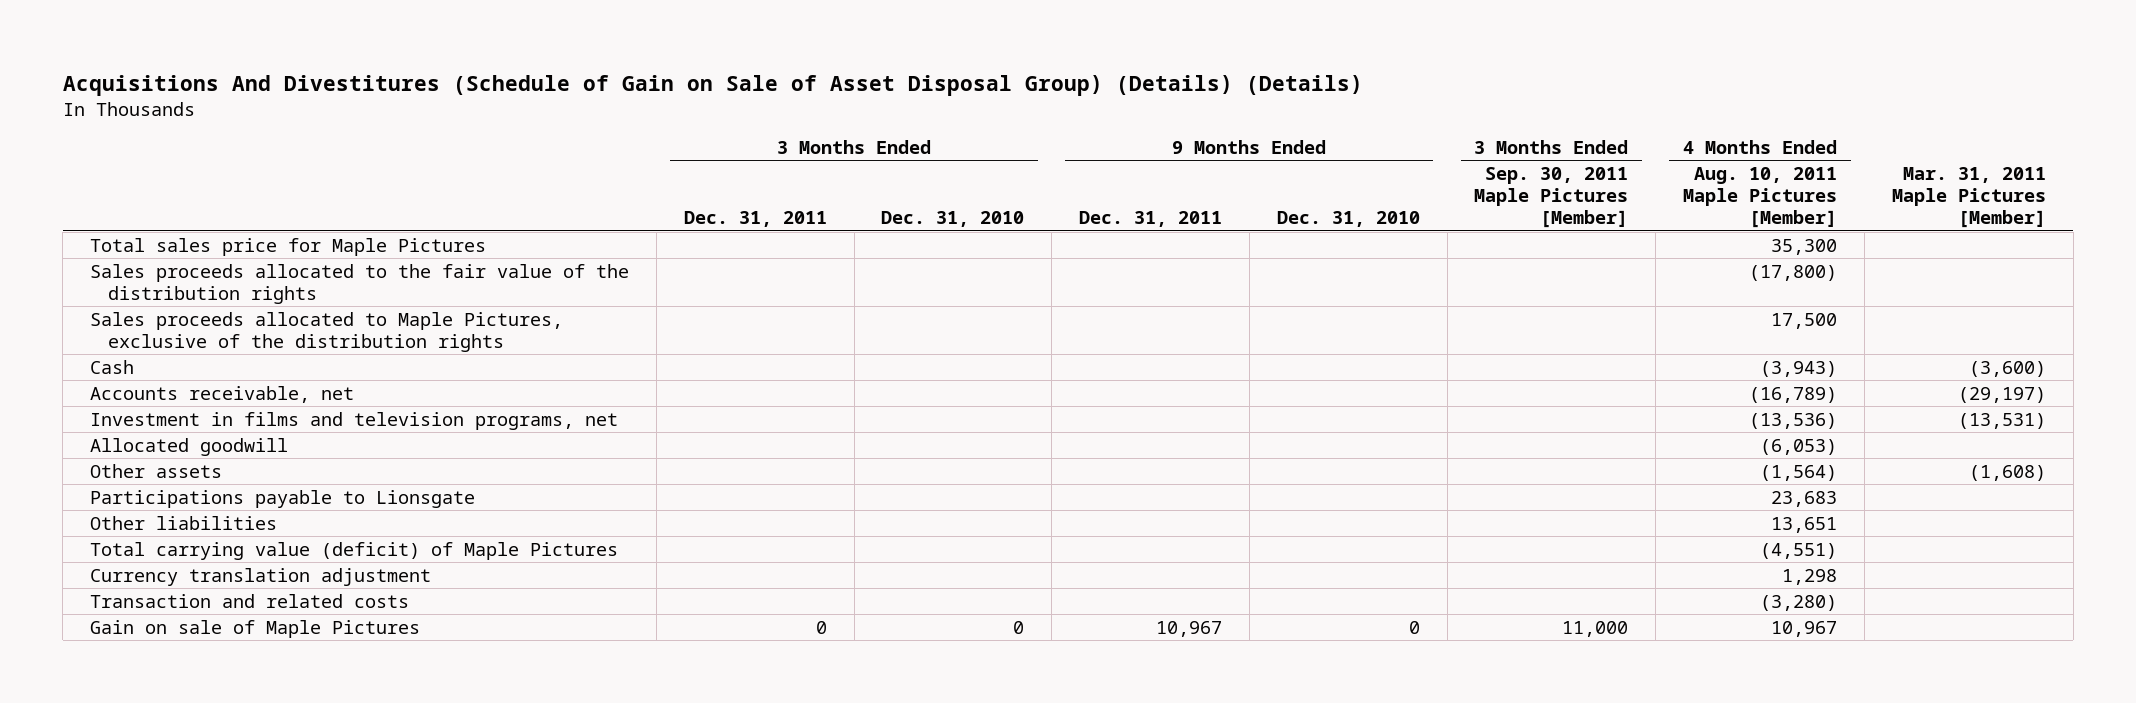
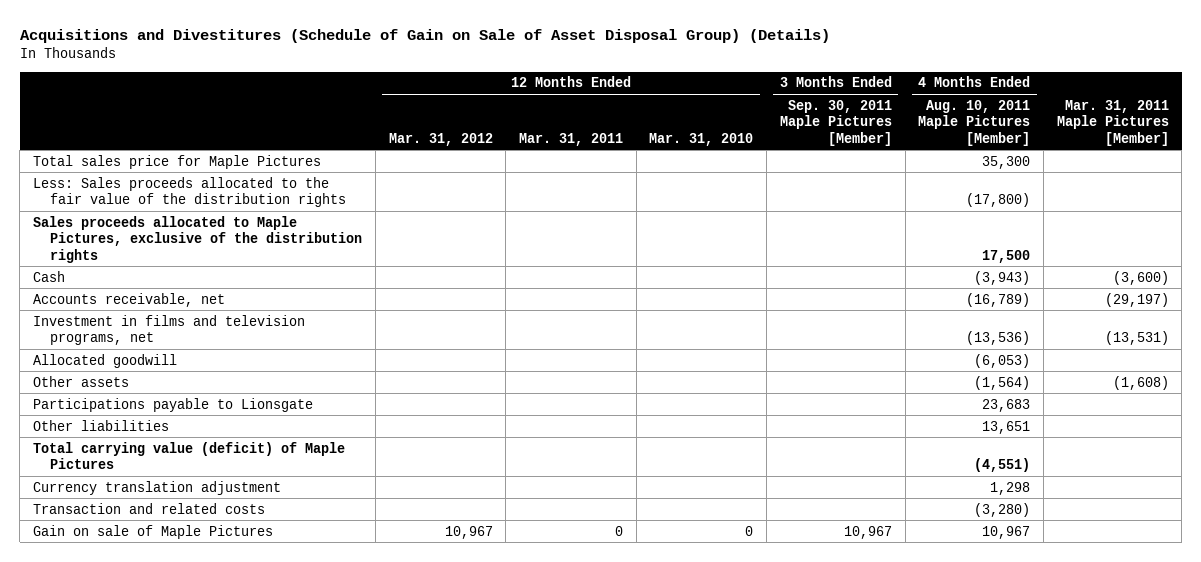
- Acquisitions And Divestitures (Schedule of Gain on Sale of Asset Disposal Group) (Details) (Details)
+ Acquisitions and Divestitures (Schedule of Gain on Sale of Asset Disposal Group) (Details)
- | 3 Months Ended Dec. 31, 2011 | 3 Months Ended Dec. 31, 2010 | 9 Months Ended Dec. 31, 2011 | 9 Months Ended Dec. 31, 2010 | 3 Months Ended Sep. 30, 2011 Maple Pictures [Member] | 4 Months Ended Aug. 10, 2011 Maple Pictures [Member] | Mar. 31, 2011 Maple Pictures [Member]
+ | 12 Months Ended Mar. 31, 2012 | 12 Months Ended Mar. 31, 2011 | 12 Months Ended Mar. 31, 2010 | 3 Months Ended Sep. 30, 2011 Maple Pictures [Member] | 4 Months Ended Aug. 10, 2011 Maple Pictures [Member] | Mar. 31, 2011 Maple Pictures [Member]
- Sales proceeds allocated to the fair value of the distribution rights | | | | | | (17,800) |
+ Less: Sales proceeds allocated to the fair value of the distribution rights | | | | | (17,800) |
- Gain on sale of Maple Pictures | 0 | 0 | 10,967 | 0 | 11,000 | 10,967 |
+ Gain on sale of Maple Pictures | 10,967 | 0 | 0 | 10,967 | 10,967 |

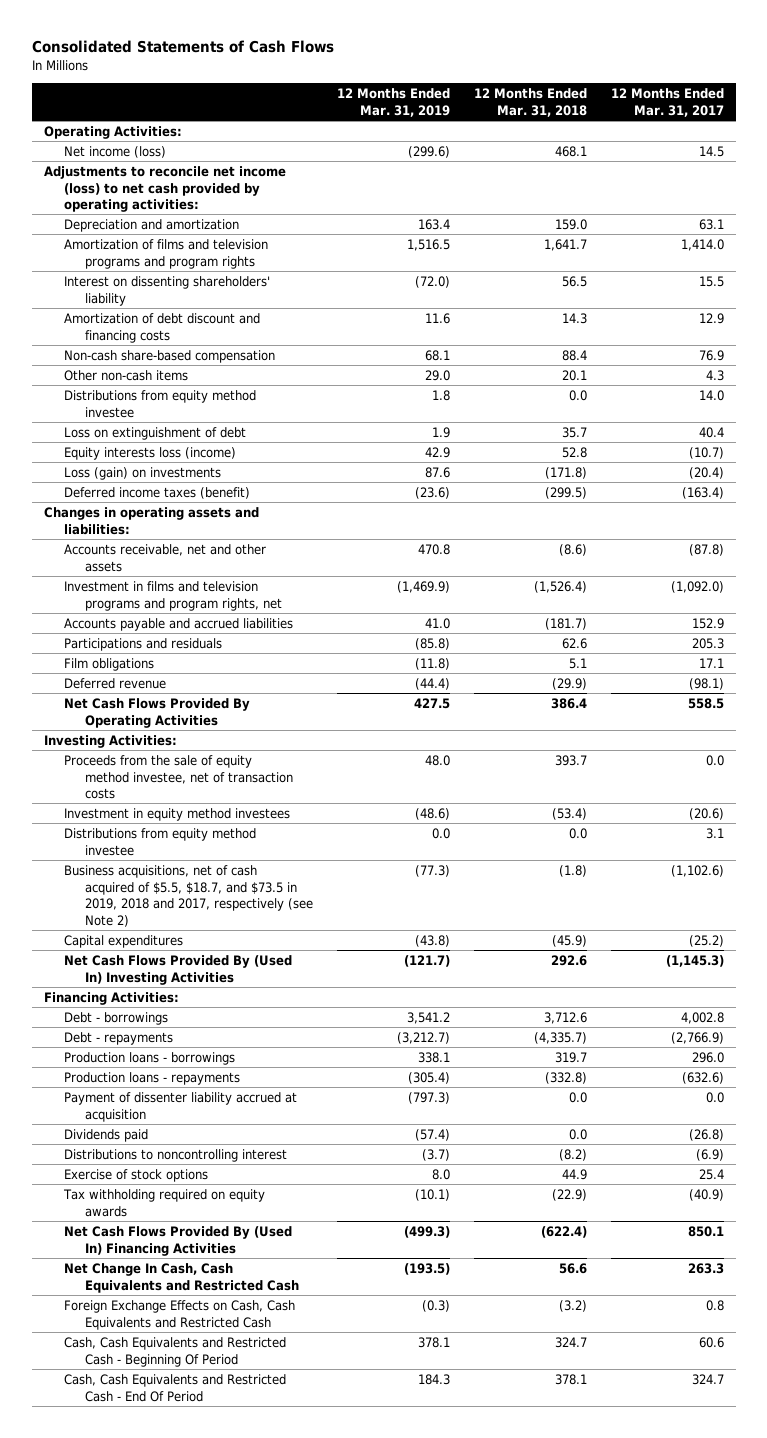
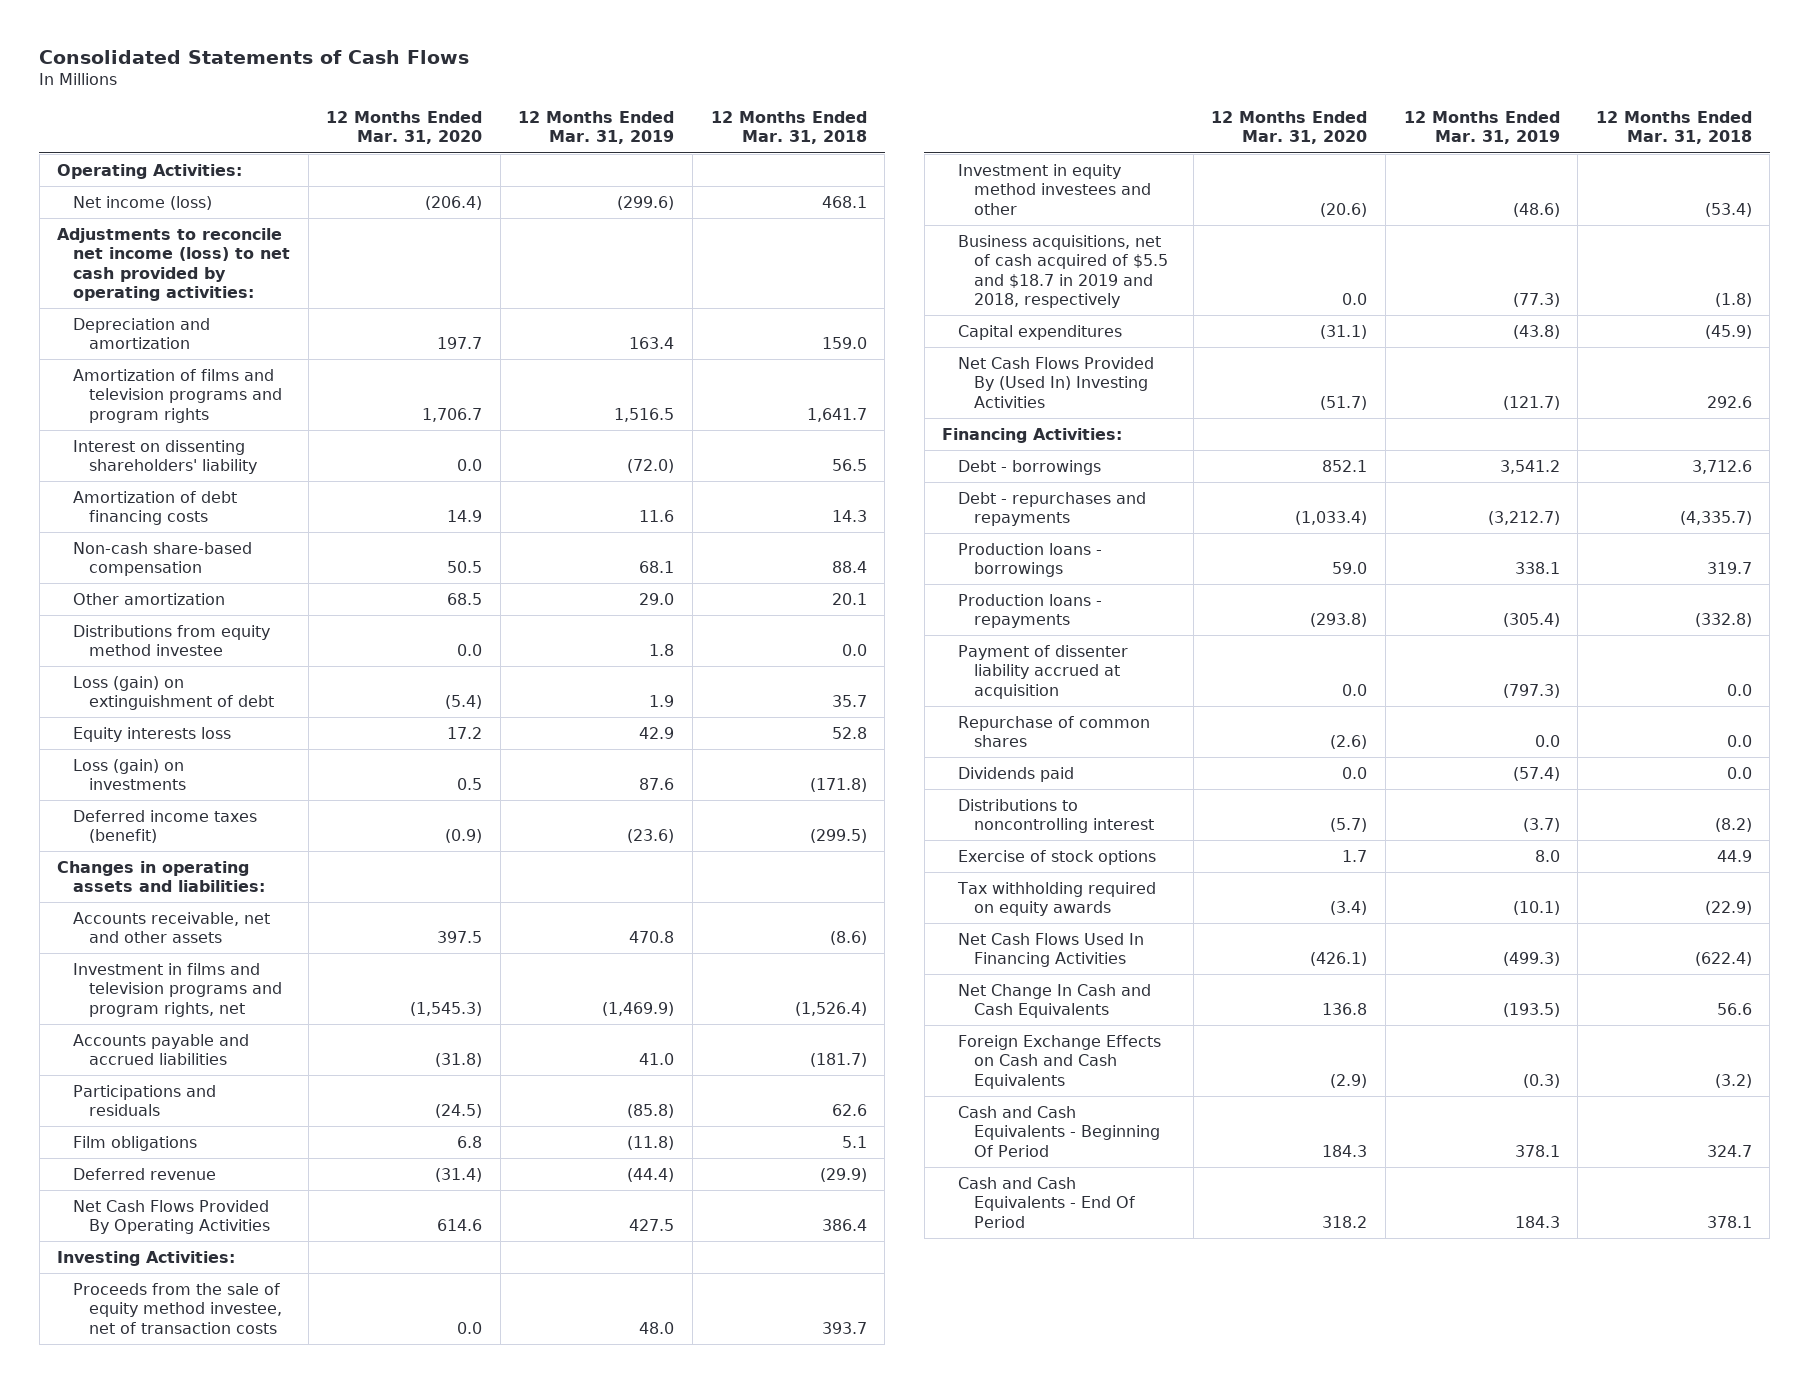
- | 12 Months Ended Mar. 31, 2019 | 12 Months Ended Mar. 31, 2018 | 12 Months Ended Mar. 31, 2017
+ | 12 Months Ended Mar. 31, 2020 | 12 Months Ended Mar. 31, 2019 | 12 Months Ended Mar. 31, 2018
- Amortization of debt discount and financing costs | 11.6 | 14.3 | 12.9
+ Amortization of debt financing costs | 14.9 | 11.6 | 14.3
- Other non-cash items | 29.0 | 20.1 | 4.3
+ Other amortization | 68.5 | 29.0 | 20.1
- Loss on extinguishment of debt | 1.9 | 35.7 | 40.4
- Equity interests loss (income) | 42.9 | 52.8 | (10.7)
+ Loss (gain) on extinguishment of debt | (5.4) | 1.9 | 35.7
+ Equity interests loss | 17.2 | 42.9 | 52.8
- Investment in equity method investees | (48.6) | (53.4) | (20.6)
- Distributions from equity method investee | 0.0 | 0.0 | 3.1
- Business acquisitions, net of cash acquired of $5.5, $18.7, and $73.5 in 2019, 2018 and 2017, respectively (see Note 2) | (77.3) | (1.8) | (1,102.6)
+ Investment in equity method investees and other | (20.6) | (48.6) | (53.4)
+ Business acquisitions, net of cash acquired of $5.5 and $18.7 in 2019 and 2018, respectively | 0.0 | (77.3) | (1.8)
- Debt - repayments | (3,212.7) | (4,335.7) | (2,766.9)
+ Debt - repurchases and repayments | (1,033.4) | (3,212.7) | (4,335.7)
+ Repurchase of common shares | (2.6) | 0.0 | 0.0
- Net Cash Flows Provided By (Used In) Financing Activities | (499.3) | (622.4) | 850.1
- Net Change In Cash, Cash Equivalents and Restricted Cash | (193.5) | 56.6 | 263.3
- Foreign Exchange Effects on Cash, Cash Equivalents and Restricted Cash | (0.3) | (3.2) | 0.8
- Cash, Cash Equivalents and Restricted Cash - Beginning Of Period | 378.1 | 324.7 | 60.6
- Cash, Cash Equivalents and Restricted Cash - End Of Period | 184.3 | 378.1 | 324.7
+ Net Cash Flows Used In Financing Activities | (426.1) | (499.3) | (622.4)
+ Net Change In Cash and Cash Equivalents | 136.8 | (193.5) | 56.6
+ Foreign Exchange Effects on Cash and Cash Equivalents | (2.9) | (0.3) | (3.2)
+ Cash and Cash Equivalents - Beginning Of Period | 184.3 | 378.1 | 324.7
+ Cash and Cash Equivalents - End Of Period | 318.2 | 184.3 | 378.1

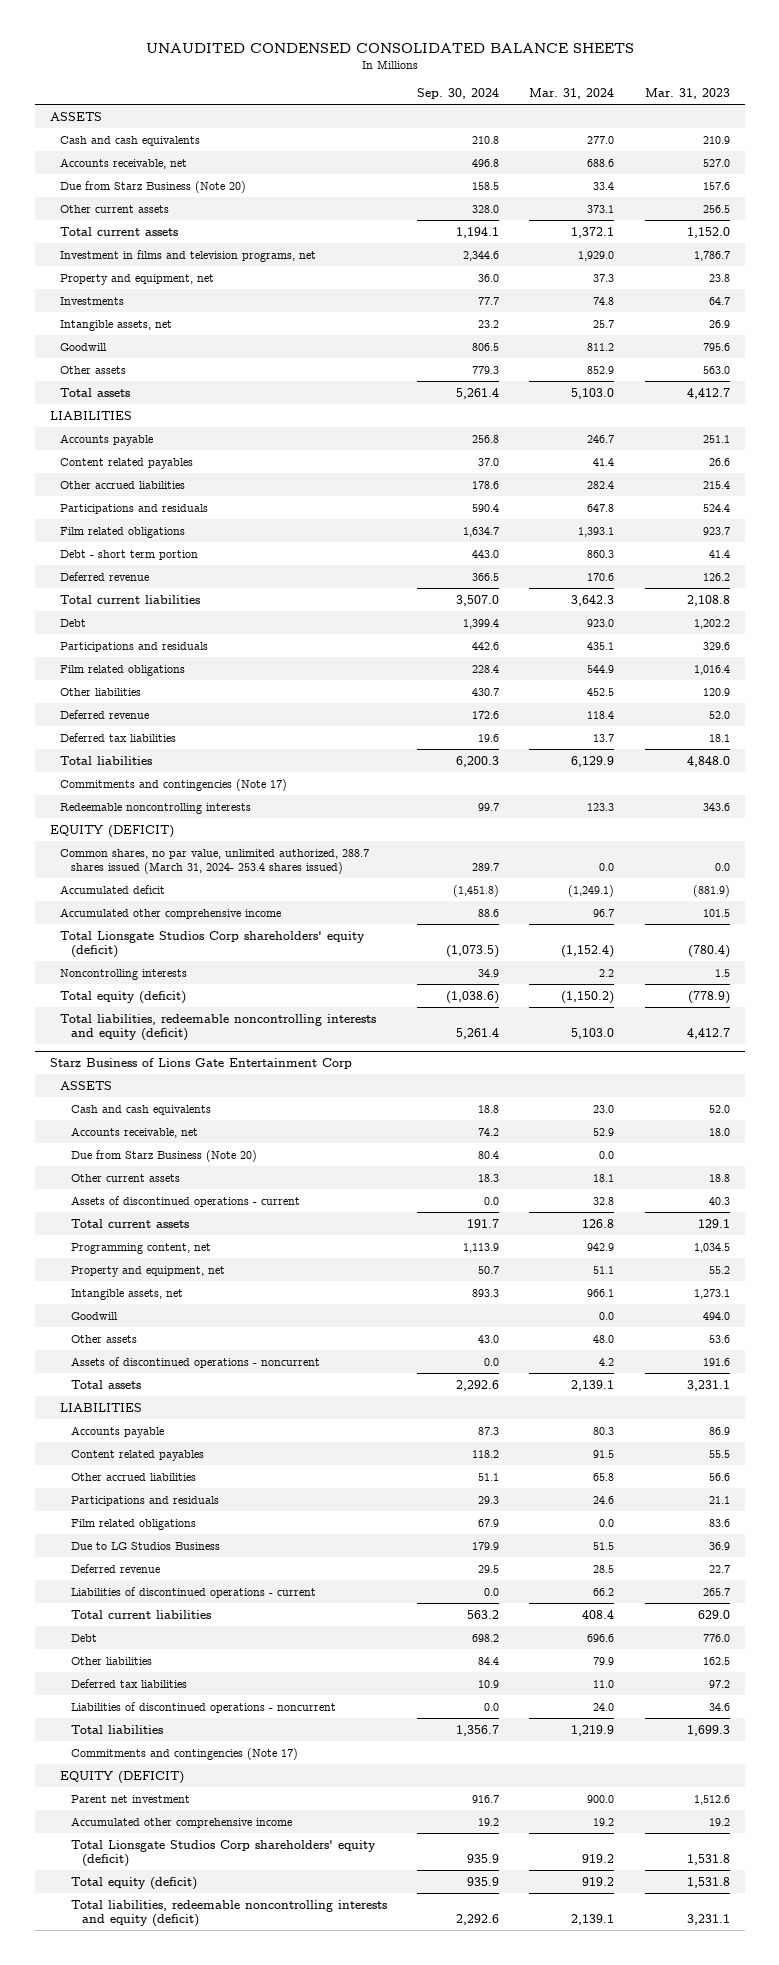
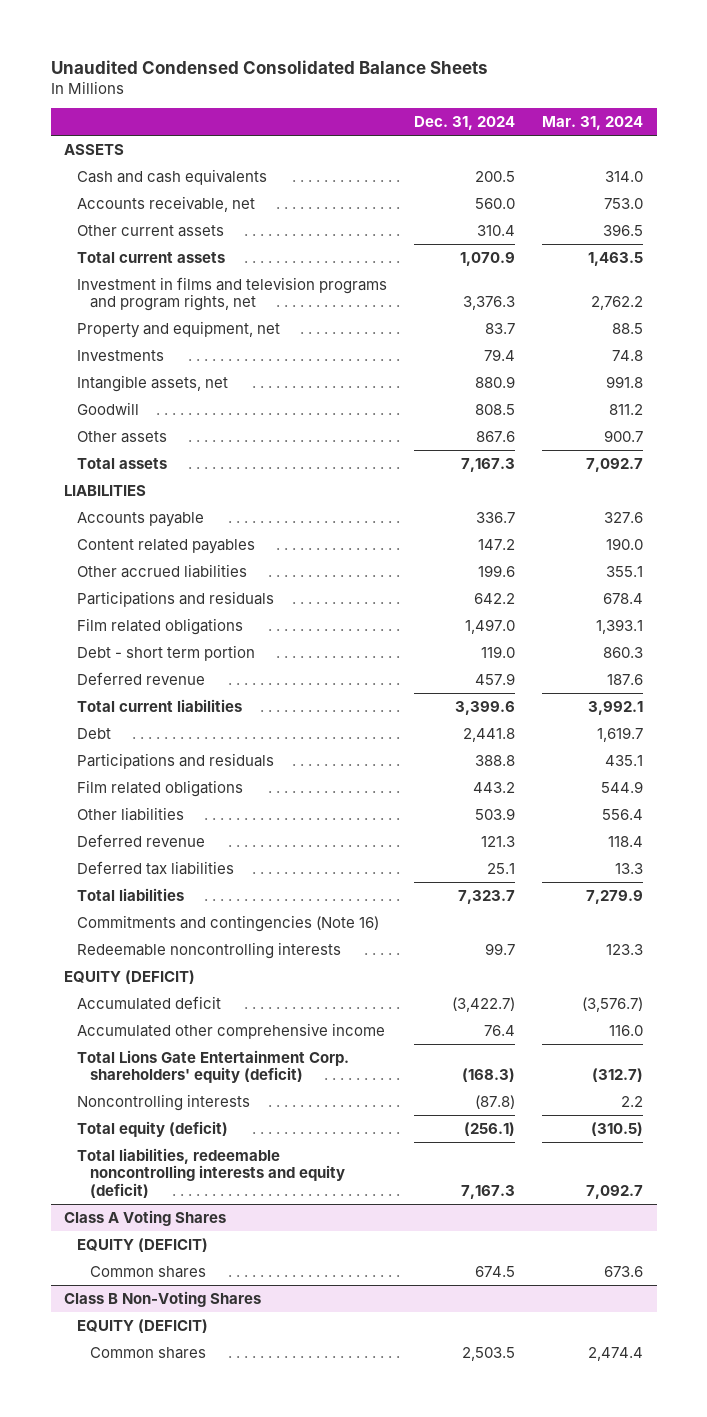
- UNAUDITED CONDENSED CONSOLIDATED BALANCE SHEETS
+ Unaudited Condensed Consolidated Balance Sheets
- | Sep. 30, 2024 | Mar. 31, 2024 | Mar. 31, 2023
+ | Dec. 31, 2024 | Mar. 31, 2024
- Cash and cash equivalents | 210.8 | 277.0 | 210.9
- Accounts receivable, net | 496.8 | 688.6 | 527.0
- Due from Starz Business (Note 20) | 158.5 | 33.4 | 157.6
- Other current assets | 328.0 | 373.1 | 256.5
- Total current assets | 1,194.1 | 1,372.1 | 1,152.0
- Investment in films and television programs, net | 2,344.6 | 1,929.0 | 1,786.7
- Property and equipment, net | 36.0 | 37.3 | 23.8
+ Cash and cash equivalents | 200.5 | 314.0
+ Accounts receivable, net | 560.0 | 753.0
+ Other current assets | 310.4 | 396.5
+ Total current assets | 1,070.9 | 1,463.5
+ Investment in films and television programs and program rights, net | 3,376.3 | 2,762.2
+ Property and equipment, net | 83.7 | 88.5
- Intangible assets, net | 23.2 | 25.7 | 26.9
+ Intangible assets, net | 880.9 | 991.8
- Other assets | 779.3 | 852.9 | 563.0
- Total assets | 5,261.4 | 5,103.0 | 4,412.7
+ Other assets | 867.6 | 900.7
+ Total assets | 7,167.3 | 7,092.7
- Accounts payable | 256.8 | 246.7 | 251.1
- Content related payables | 37.0 | 41.4 | 26.6
- Other accrued liabilities | 178.6 | 282.4 | 215.4
- Participations and residuals | 590.4 | 647.8 | 524.4
+ Accounts payable | 336.7 | 327.6
+ Content related payables | 147.2 | 190.0
+ Other accrued liabilities | 199.6 | 355.1
+ Participations and residuals | 642.2 | 678.4
- Deferred revenue | 366.5 | 170.6 | 126.2
- Total current liabilities | 3,507.0 | 3,642.3 | 2,108.8
- Debt | 1,399.4 | 923.0 | 1,202.2
+ Deferred revenue | 457.9 | 187.6
+ Total current liabilities | 3,399.6 | 3,992.1
+ Debt | 2,441.8 | 1,619.7
- Other liabilities | 430.7 | 452.5 | 120.9
+ Other liabilities | 503.9 | 556.4
- Deferred tax liabilities | 19.6 | 13.7 | 18.1
- Total liabilities | 6,200.3 | 6,129.9 | 4,848.0
- Commitments and contingencies (Note 17)
+ Deferred tax liabilities | 25.1 | 13.3
+ Total liabilities | 7,323.7 | 7,279.9
+ Commitments and contingencies (Note 16)
- Common shares, no par value, unlimited authorized, 288.7 shares issued (March 31, 2024- 253.4 shares issued) | 289.7 | 0.0 | 0.0
- Accumulated deficit | (1,451.8) | (1,249.1) | (881.9)
- Accumulated other comprehensive income | 88.6 | 96.7 | 101.5
- Total Lionsgate Studios Corp shareholders' equity (deficit) | (1,073.5) | (1,152.4) | (780.4)
+ Accumulated deficit | (3,422.7) | (3,576.7)
+ Accumulated other comprehensive income | 76.4 | 116.0
+ Total Lions Gate Entertainment Corp. shareholders' equity (deficit) | (168.3) | (312.7)
- Total equity (deficit) | (1,038.6) | (1,150.2) | (778.9)
- Total liabilities, redeemable noncontrolling interests and equity (deficit) | 5,261.4 | 5,103.0 | 4,412.7
- Starz Business of Lions Gate Entertainment Corp
- ASSETS
- Cash and cash equivalents | 18.8 | 23.0 | 52.0
- Accounts receivable, net | 74.2 | 52.9 | 18.0
- Due from Starz Business (Note 20) | 80.4 | 0.0 |
- Other current assets | 18.3 | 18.1 | 18.8
- Assets of discontinued operations - current | 0.0 | 32.8 | 40.3
- Total current assets | 191.7 | 126.8 | 129.1
- Programming content, net | 1,113.9 | 942.9 | 1,034.5
- Property and equipment, net | 50.7 | 51.1 | 55.2
- Intangible assets, net | 893.3 | 966.1 | 1,273.1
- Goodwill | | 0.0 | 494.0
- Other assets | 43.0 | 48.0 | 53.6
- Assets of discontinued operations - noncurrent | 0.0 | 4.2 | 191.6
- Total assets | 2,292.6 | 2,139.1 | 3,231.1
- LIABILITIES
- Accounts payable | 87.3 | 80.3 | 86.9
- Content related payables | 118.2 | 91.5 | 55.5
- Other accrued liabilities | 51.1 | 65.8 | 56.6
- Participations and residuals | 29.3 | 24.6 | 21.1
- Film related obligations | 67.9 | 0.0 | 83.6
- Due to LG Studios Business | 179.9 | 51.5 | 36.9
- Deferred revenue | 29.5 | 28.5 | 22.7
- Liabilities of discontinued operations - current | 0.0 | 66.2 | 265.7
- Total current liabilities | 563.2 | 408.4 | 629.0
- Debt | 698.2 | 696.6 | 776.0
- Other liabilities | 84.4 | 79.9 | 162.5
- Deferred tax liabilities | 10.9 | 11.0 | 97.2
- Liabilities of discontinued operations - noncurrent | 0.0 | 24.0 | 34.6
- Total liabilities | 1,356.7 | 1,219.9 | 1,699.3
- Commitments and contingencies (Note 17)
+ Total equity (deficit) | (256.1) | (310.5)
+ Total liabilities, redeemable noncontrolling interests and equity (deficit) | 7,167.3 | 7,092.7
+ Class A Voting Shares
- Parent net investment | 916.7 | 900.0 | 1,512.6
- Accumulated other comprehensive income | 19.2 | 19.2 | 19.2
- Total Lionsgate Studios Corp shareholders' equity (deficit) | 935.9 | 919.2 | 1,531.8
- Total equity (deficit) | 935.9 | 919.2 | 1,531.8
- Total liabilities, redeemable noncontrolling interests and equity (deficit) | 2,292.6 | 2,139.1 | 3,231.1
+ Common shares | 674.5 | 673.6
+ Class B Non-Voting Shares
+ EQUITY (DEFICIT)
+ Common shares | 2,503.5 | 2,474.4

